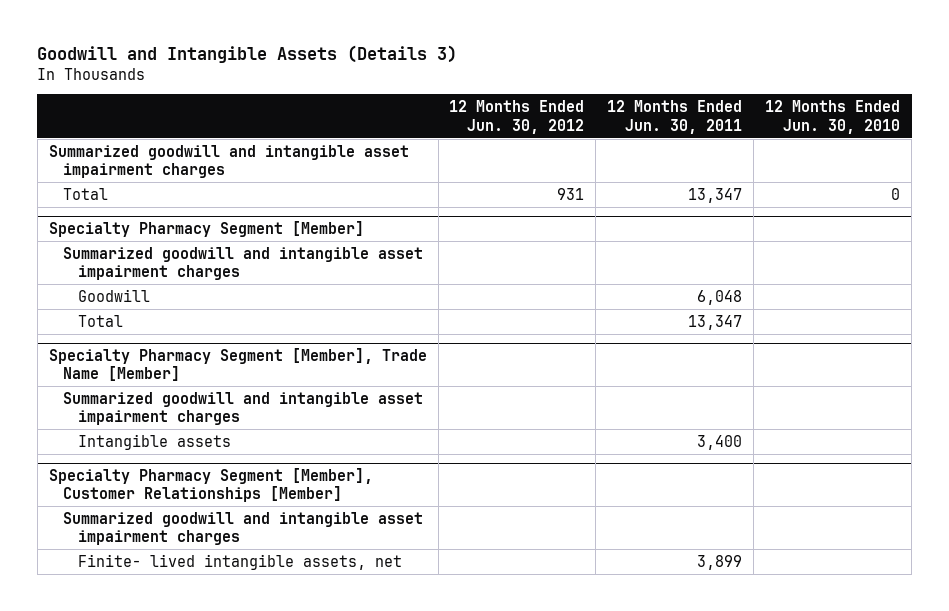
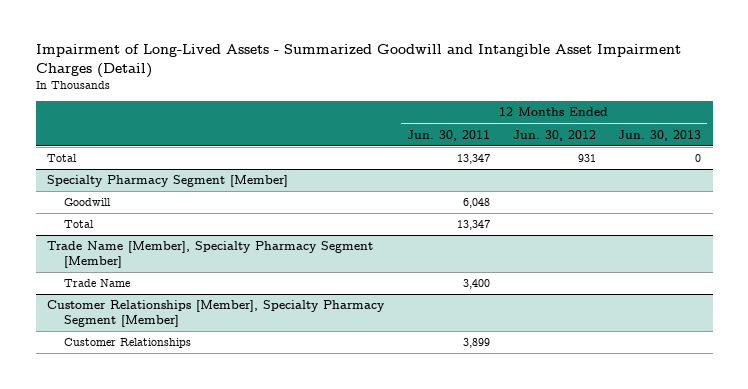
- Goodwill and Intangible Assets (Details 3)
+ Impairment of Long-Lived Assets - Summarized Goodwill and Intangible Asset Impairment Charges (Detail)
- | 12 Months Ended Jun. 30, 2012 | 12 Months Ended Jun. 30, 2011 | 12 Months Ended Jun. 30, 2010
+ | 12 Months Ended Jun. 30, 2011 | 12 Months Ended Jun. 30, 2012 | 12 Months Ended Jun. 30, 2013
- Summarized goodwill and intangible asset impairment charges
@ Specialty Pharmacy Segment [Member]
- Summarized goodwill and intangible asset impairment charges
- Specialty Pharmacy Segment [Member], Trade Name [Member]
- Summarized goodwill and intangible asset impairment charges
- Intangible assets | | 3,400 |
- Specialty Pharmacy Segment [Member], Customer Relationships [Member]
- Summarized goodwill and intangible asset impairment charges
- Finite- lived intangible assets, net | | 3,899 |
+ Trade Name [Member], Specialty Pharmacy Segment [Member]
+ Trade Name | 3,400 | |
+ Customer Relationships [Member], Specialty Pharmacy Segment [Member]
+ Customer Relationships | 3,899 | |

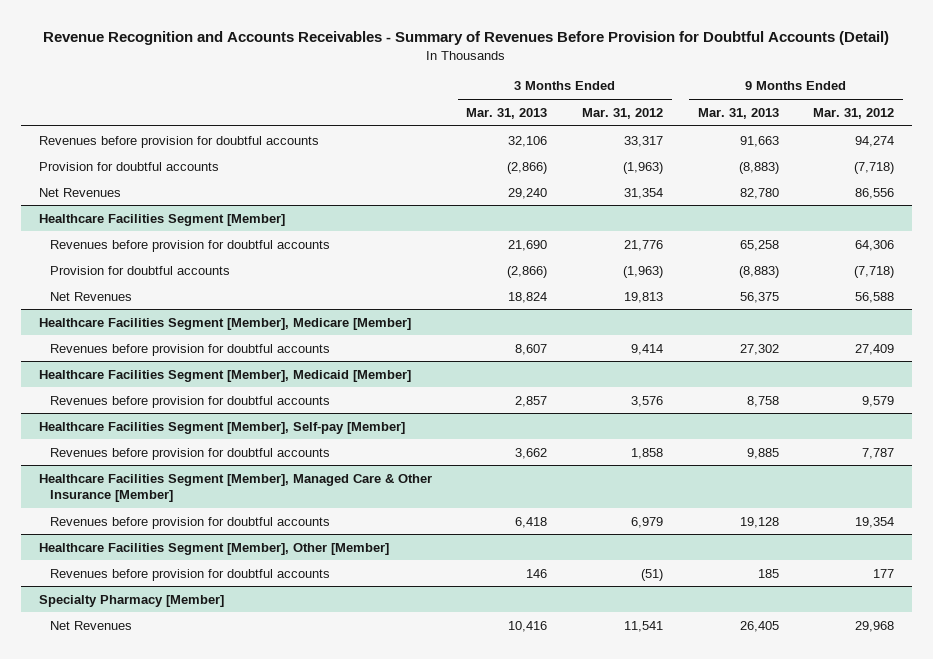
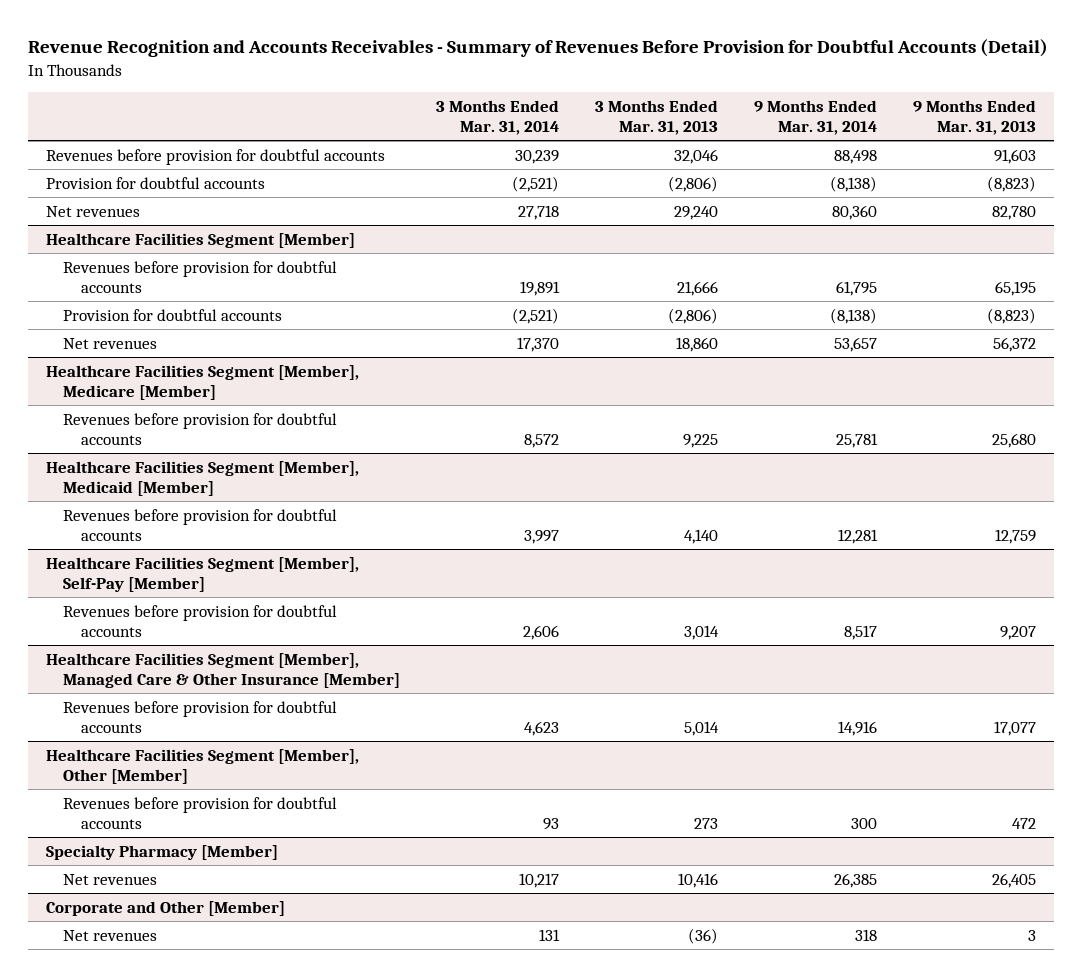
- | 3 Months Ended Mar. 31, 2013 | 3 Months Ended Mar. 31, 2012 | 9 Months Ended Mar. 31, 2013 | 9 Months Ended Mar. 31, 2012
+ | 3 Months Ended Mar. 31, 2014 | 3 Months Ended Mar. 31, 2013 | 9 Months Ended Mar. 31, 2014 | 9 Months Ended Mar. 31, 2013
- Revenues before provision for doubtful accounts | 32,106 | 33,317 | 91,663 | 94,274
- Provision for doubtful accounts | (2,866) | (1,963) | (8,883) | (7,718)
- Net Revenues | 29,240 | 31,354 | 82,780 | 86,556
+ Revenues before provision for doubtful accounts | 30,239 | 32,046 | 88,498 | 91,603
+ Provision for doubtful accounts | (2,521) | (2,806) | (8,138) | (8,823)
+ Net revenues | 27,718 | 29,240 | 80,360 | 82,780
@ Healthcare Facilities Segment [Member]
- Revenues before provision for doubtful accounts | 21,690 | 21,776 | 65,258 | 64,306
- Provision for doubtful accounts | (2,866) | (1,963) | (8,883) | (7,718)
- Net Revenues | 18,824 | 19,813 | 56,375 | 56,588
+ Revenues before provision for doubtful accounts | 19,891 | 21,666 | 61,795 | 65,195
+ Provision for doubtful accounts | (2,521) | (2,806) | (8,138) | (8,823)
+ Net revenues | 17,370 | 18,860 | 53,657 | 56,372
@ Healthcare Facilities Segment [Member], Medicare [Member]
- Revenues before provision for doubtful accounts | 8,607 | 9,414 | 27,302 | 27,409
+ Revenues before provision for doubtful accounts | 8,572 | 9,225 | 25,781 | 25,680
@ Healthcare Facilities Segment [Member], Medicaid [Member]
- Revenues before provision for doubtful accounts | 2,857 | 3,576 | 8,758 | 9,579
- Healthcare Facilities Segment [Member], Self-pay [Member]
- Revenues before provision for doubtful accounts | 3,662 | 1,858 | 9,885 | 7,787
@ Healthcare Facilities Segment [Member], Medicaid [Member]
+ Revenues before provision for doubtful accounts | 3,997 | 4,140 | 12,281 | 12,759
+ Healthcare Facilities Segment [Member], Self-Pay [Member]
+ Revenues before provision for doubtful accounts | 2,606 | 3,014 | 8,517 | 9,207
@ Healthcare Facilities Segment [Member], Managed Care & Other Insurance [Member]
- Revenues before provision for doubtful accounts | 6,418 | 6,979 | 19,128 | 19,354
+ Revenues before provision for doubtful accounts | 4,623 | 5,014 | 14,916 | 17,077
@ Healthcare Facilities Segment [Member], Other [Member]
- Revenues before provision for doubtful accounts | 146 | (51) | 185 | 177
+ Revenues before provision for doubtful accounts | 93 | 273 | 300 | 472
@ Specialty Pharmacy [Member]
- Net Revenues | 10,416 | 11,541 | 26,405 | 29,968
+ Net revenues | 10,217 | 10,416 | 26,385 | 26,405
+ Corporate and Other [Member]
+ Net revenues | 131 | (36) | 318 | 3

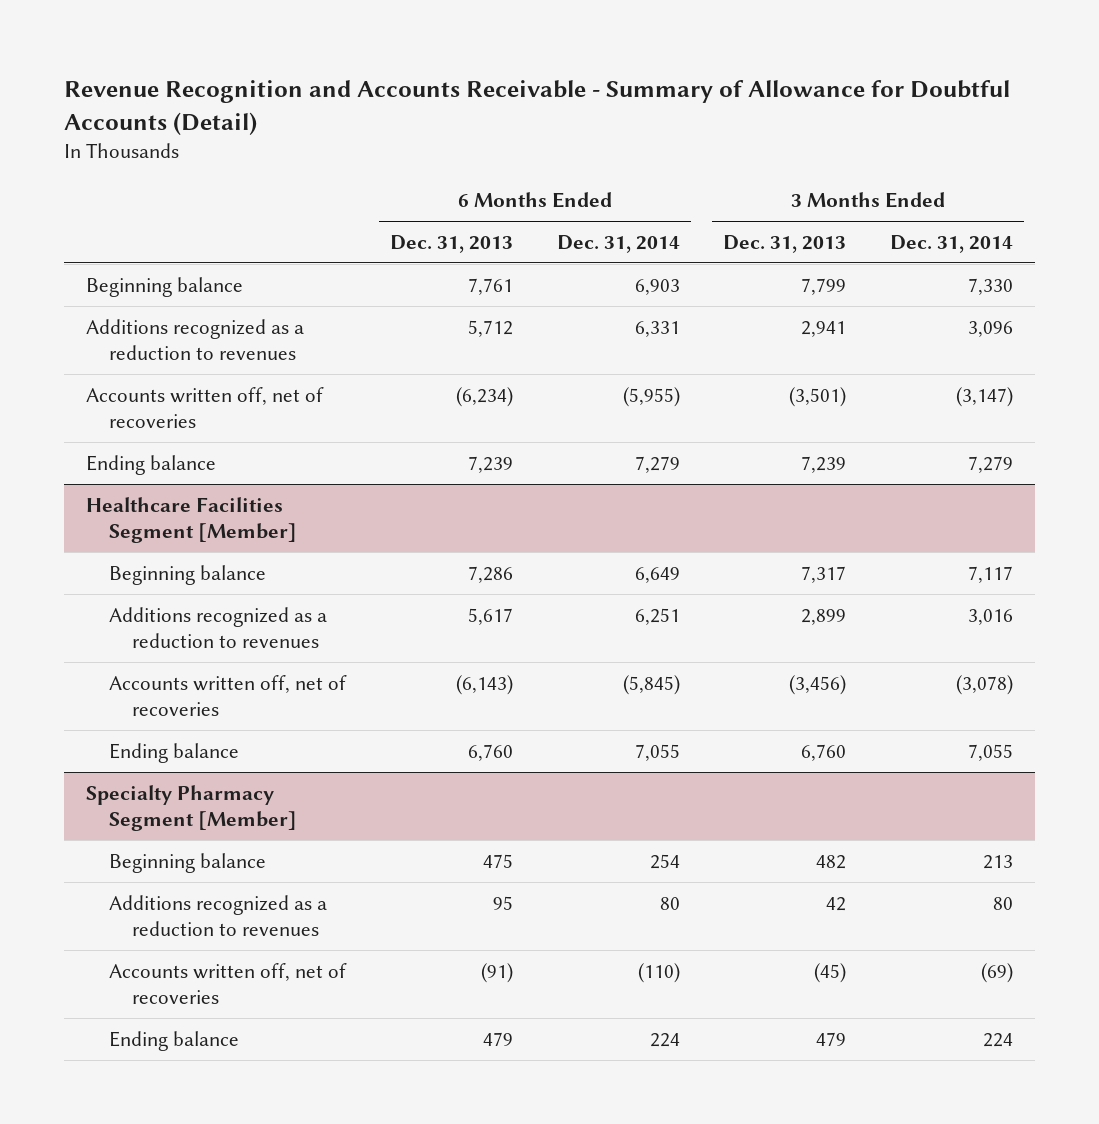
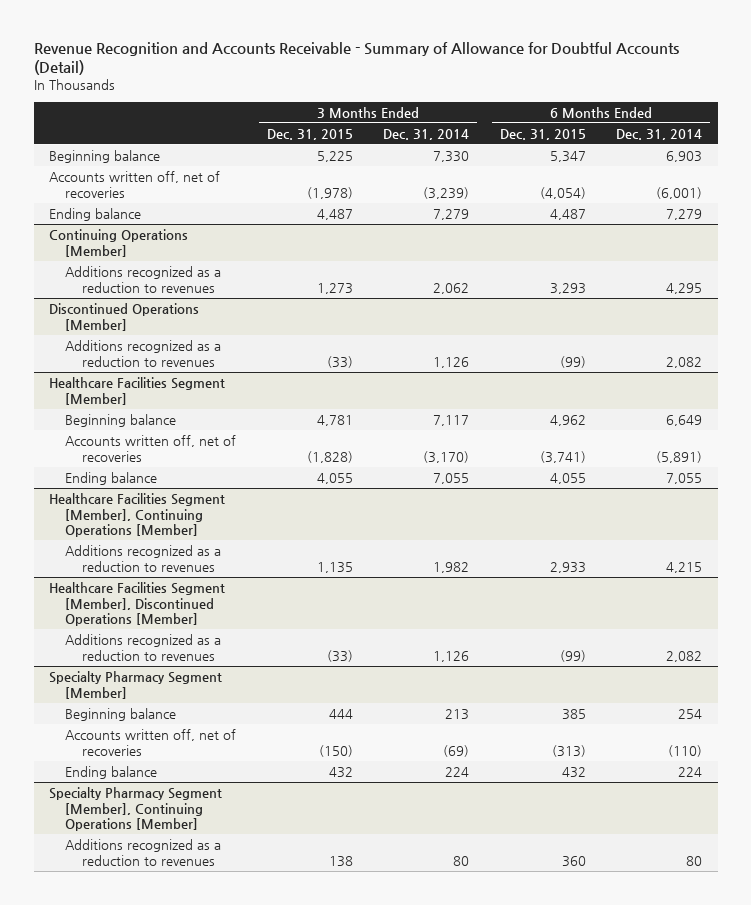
- | 6 Months Ended Dec. 31, 2013 | 6 Months Ended Dec. 31, 2014 | 3 Months Ended Dec. 31, 2013 | 3 Months Ended Dec. 31, 2014
+ | 3 Months Ended Dec. 31, 2015 | 3 Months Ended Dec. 31, 2014 | 6 Months Ended Dec. 31, 2015 | 6 Months Ended Dec. 31, 2014
- Additions recognized as a reduction to revenues | 5,712 | 6,331 | 2,941 | 3,096
- Accounts written off, net of recoveries | (6,234) | (5,955) | (3,501) | (3,147)
+ Accounts written off, net of recoveries | (1,978) | (3,239) | (4,054) | (6,001)
+ Continuing Operations [Member]
+ Additions recognized as a reduction to revenues | 1,273 | 2,062 | 3,293 | 4,295
+ Discontinued Operations [Member]
+ Additions recognized as a reduction to revenues | (33) | 1,126 | (99) | 2,082
@ Healthcare Facilities Segment [Member]
- Additions recognized as a reduction to revenues | 5,617 | 6,251 | 2,899 | 3,016
- Accounts written off, net of recoveries | (6,143) | (5,845) | (3,456) | (3,078)
+ Accounts written off, net of recoveries | (1,828) | (3,170) | (3,741) | (5,891)
+ Healthcare Facilities Segment [Member], Continuing Operations [Member]
+ Additions recognized as a reduction to revenues | 1,135 | 1,982 | 2,933 | 4,215
+ Healthcare Facilities Segment [Member], Discontinued Operations [Member]
+ Additions recognized as a reduction to revenues | (33) | 1,126 | (99) | 2,082
@ Specialty Pharmacy Segment [Member]
- Additions recognized as a reduction to revenues | 95 | 80 | 42 | 80
+ Specialty Pharmacy Segment [Member], Continuing Operations [Member]
+ Additions recognized as a reduction to revenues | 138 | 80 | 360 | 80

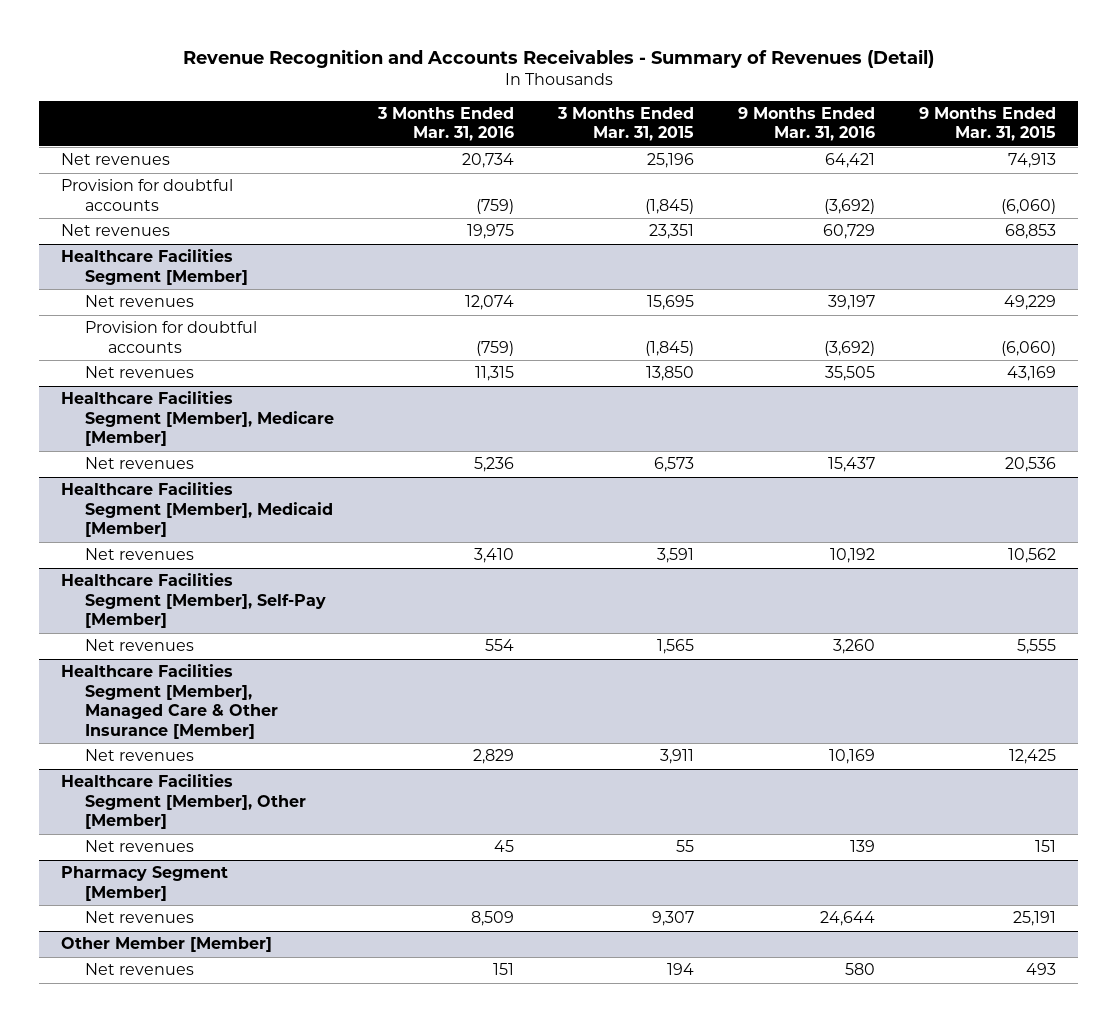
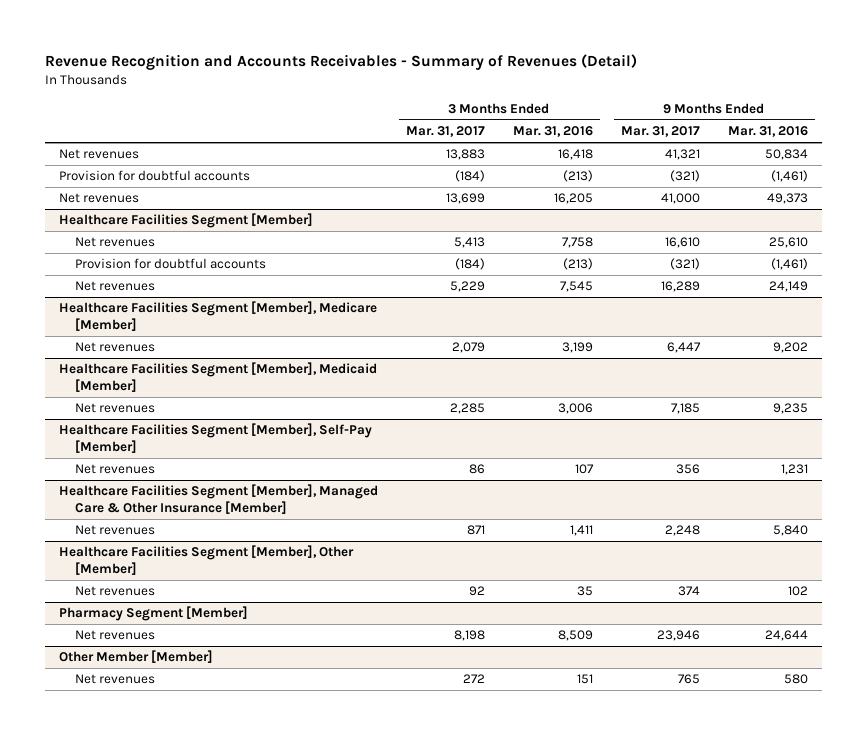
- | 3 Months Ended Mar. 31, 2016 | 3 Months Ended Mar. 31, 2015 | 9 Months Ended Mar. 31, 2016 | 9 Months Ended Mar. 31, 2015
+ | 3 Months Ended Mar. 31, 2017 | 3 Months Ended Mar. 31, 2016 | 9 Months Ended Mar. 31, 2017 | 9 Months Ended Mar. 31, 2016
- Net revenues | 20,734 | 25,196 | 64,421 | 74,913
- Provision for doubtful accounts | (759) | (1,845) | (3,692) | (6,060)
- Net revenues | 19,975 | 23,351 | 60,729 | 68,853
+ Net revenues | 13,883 | 16,418 | 41,321 | 50,834
+ Provision for doubtful accounts | (184) | (213) | (321) | (1,461)
+ Net revenues | 13,699 | 16,205 | 41,000 | 49,373
@ Healthcare Facilities Segment [Member]
- Net revenues | 12,074 | 15,695 | 39,197 | 49,229
- Provision for doubtful accounts | (759) | (1,845) | (3,692) | (6,060)
- Net revenues | 11,315 | 13,850 | 35,505 | 43,169
+ Net revenues | 5,413 | 7,758 | 16,610 | 25,610
+ Provision for doubtful accounts | (184) | (213) | (321) | (1,461)
+ Net revenues | 5,229 | 7,545 | 16,289 | 24,149
@ Healthcare Facilities Segment [Member], Medicare [Member]
- Net revenues | 5,236 | 6,573 | 15,437 | 20,536
+ Net revenues | 2,079 | 3,199 | 6,447 | 9,202
@ Healthcare Facilities Segment [Member], Medicaid [Member]
- Net revenues | 3,410 | 3,591 | 10,192 | 10,562
+ Net revenues | 2,285 | 3,006 | 7,185 | 9,235
@ Healthcare Facilities Segment [Member], Self-Pay [Member]
- Net revenues | 554 | 1,565 | 3,260 | 5,555
+ Net revenues | 86 | 107 | 356 | 1,231
@ Healthcare Facilities Segment [Member], Managed Care & Other Insurance [Member]
- Net revenues | 2,829 | 3,911 | 10,169 | 12,425
+ Net revenues | 871 | 1,411 | 2,248 | 5,840
@ Healthcare Facilities Segment [Member], Other [Member]
- Net revenues | 45 | 55 | 139 | 151
+ Net revenues | 92 | 35 | 374 | 102

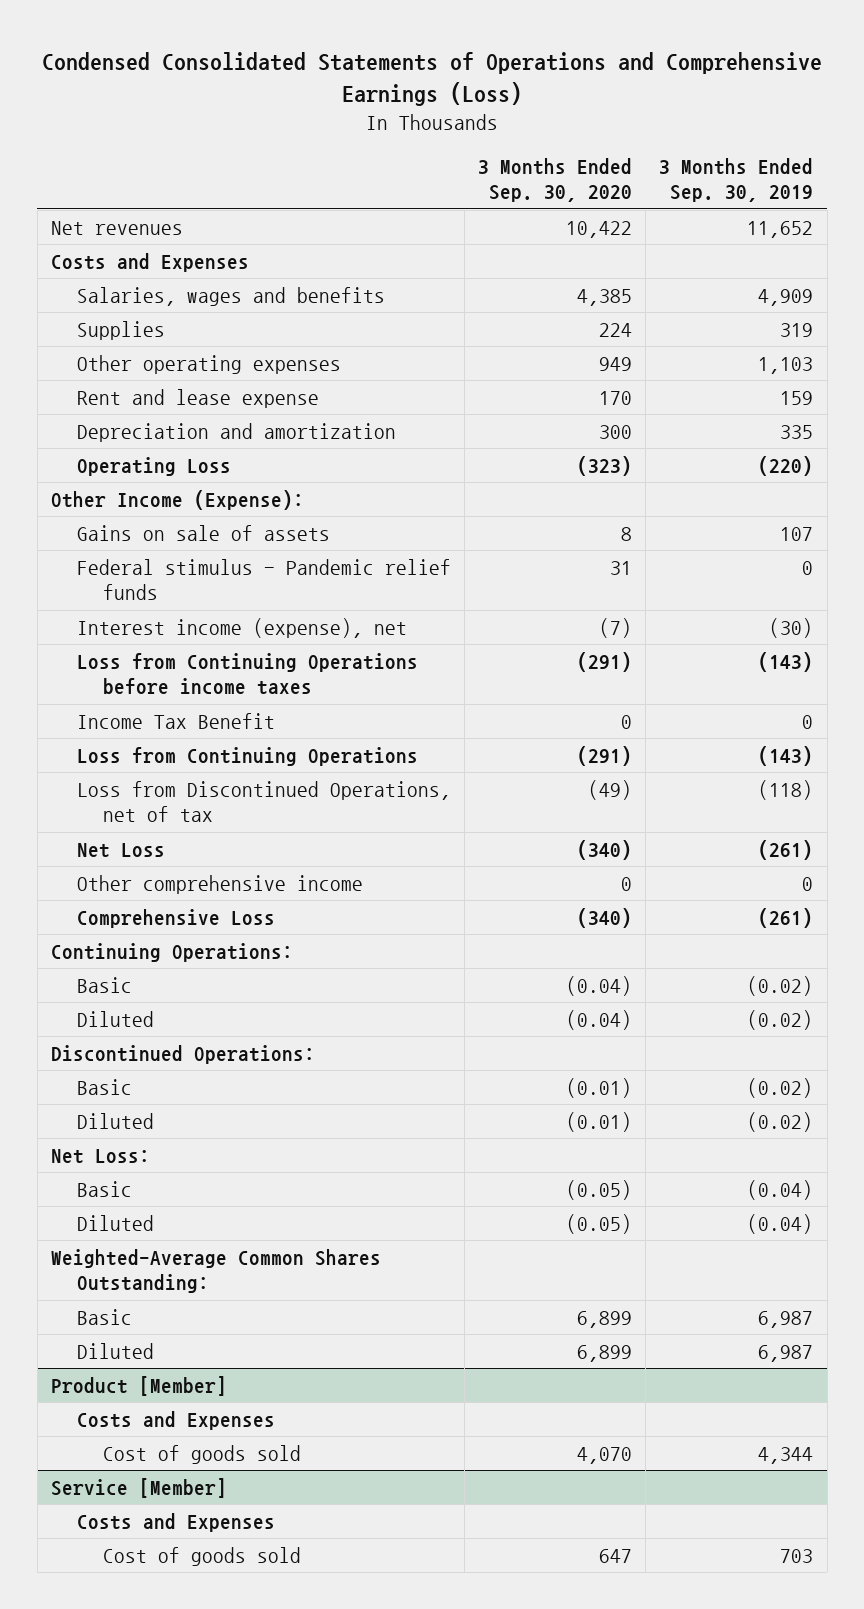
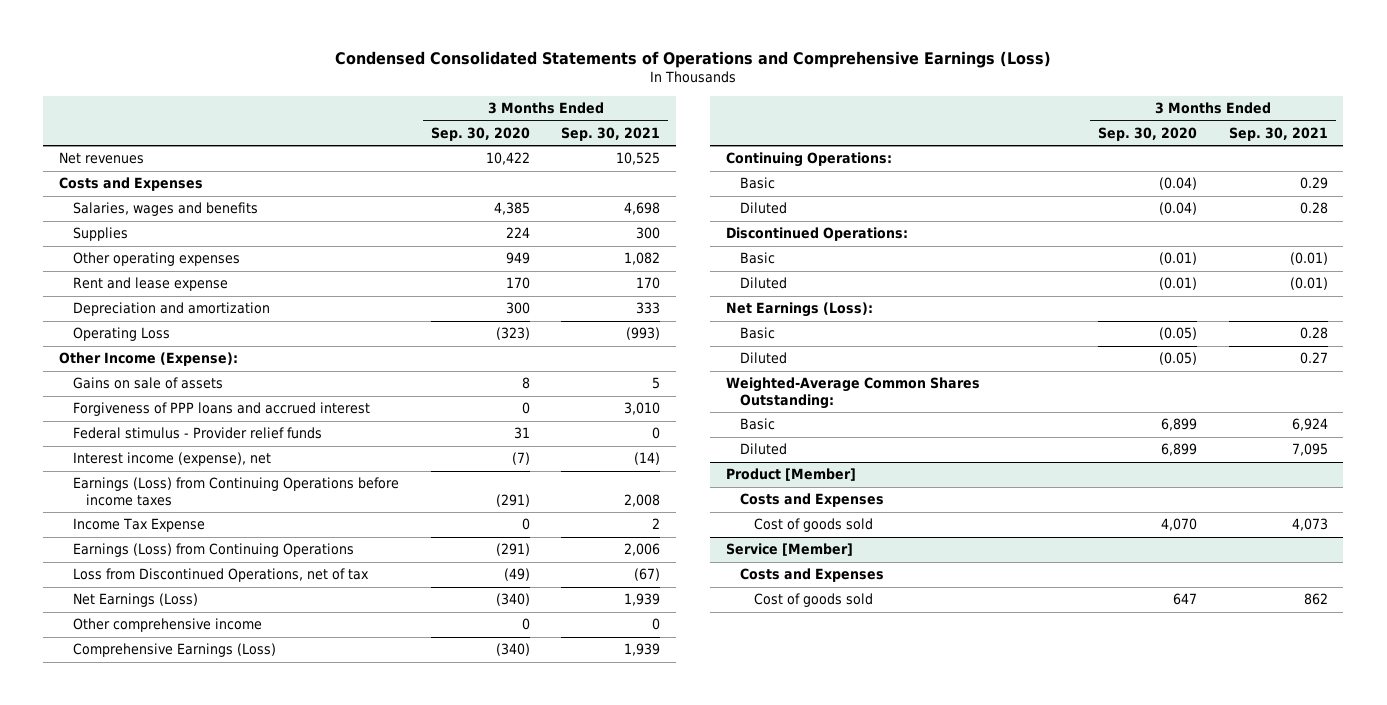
- | 3 Months Ended Sep. 30, 2020 | 3 Months Ended Sep. 30, 2019
+ | 3 Months Ended Sep. 30, 2020 | 3 Months Ended Sep. 30, 2021
- Federal stimulus - Pandemic relief funds | 31 | 0
+ Forgiveness of PPP loans and accrued interest | 0 | 3,010
+ Federal stimulus - Provider relief funds | 31 | 0
- Loss from Continuing Operations before income taxes | (291) | (143)
- Income Tax Benefit | 0 | 0
- Loss from Continuing Operations | (291) | (143)
+ Earnings (Loss) from Continuing Operations before income taxes | (291) | 2,008
+ Income Tax Expense | 0 | 2
+ Earnings (Loss) from Continuing Operations | (291) | 2,006
- Net Loss | (340) | (261)
+ Net Earnings (Loss) | (340) | 1,939
- Comprehensive Loss | (340) | (261)
+ Comprehensive Earnings (Loss) | (340) | 1,939
- Net Loss:
+ Net Earnings (Loss):

